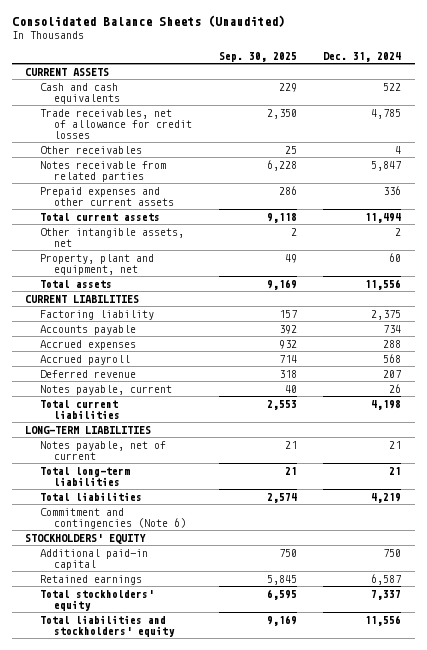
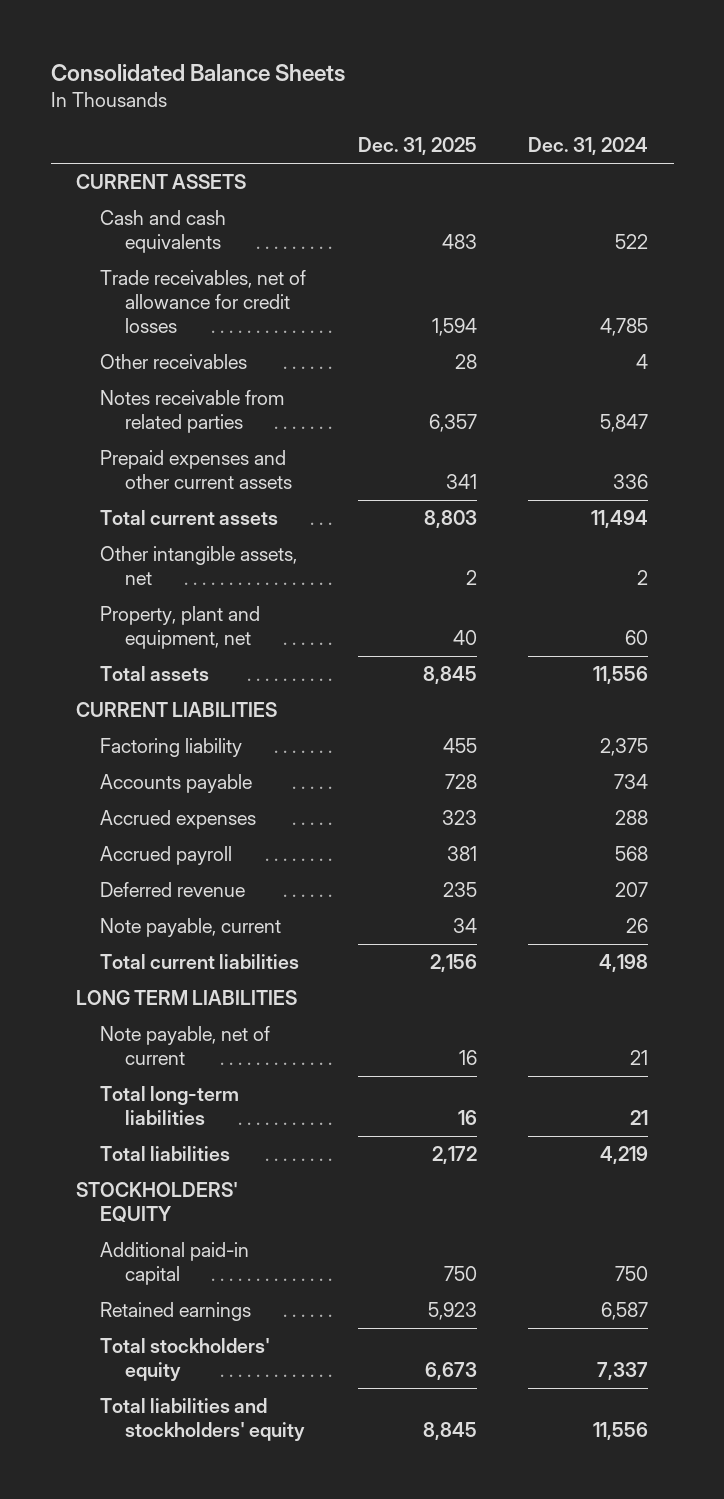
- Consolidated Balance Sheets (Unaudited)
+ Consolidated Balance Sheets
- | Sep. 30, 2025 | Dec. 31, 2024
+ | Dec. 31, 2025 | Dec. 31, 2024
- Notes payable, current | 40 | 26
+ Note payable, current | 34 | 26
- LONG-TERM LIABILITIES
- Notes payable, net of current | 21 | 21
+ LONG TERM LIABILITIES
+ Note payable, net of current | 16 | 21
- Commitment and contingencies (Note 6)

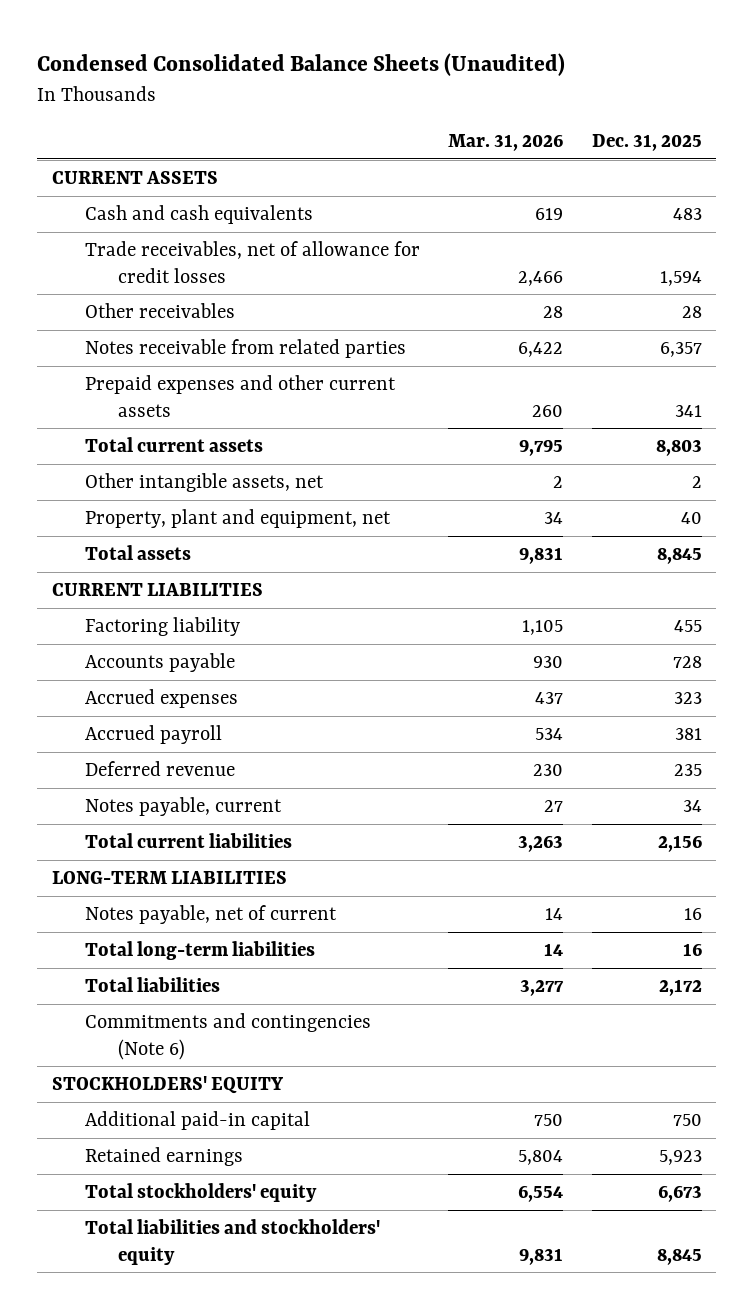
- Consolidated Balance Sheets
+ Condensed Consolidated Balance Sheets (Unaudited)
- | Dec. 31, 2025 | Dec. 31, 2024
+ | Mar. 31, 2026 | Dec. 31, 2025
- Note payable, current | 34 | 26
+ Notes payable, current | 27 | 34
- LONG TERM LIABILITIES
- Note payable, net of current | 16 | 21
+ LONG-TERM LIABILITIES
+ Notes payable, net of current | 14 | 16
+ Commitments and contingencies (Note 6)

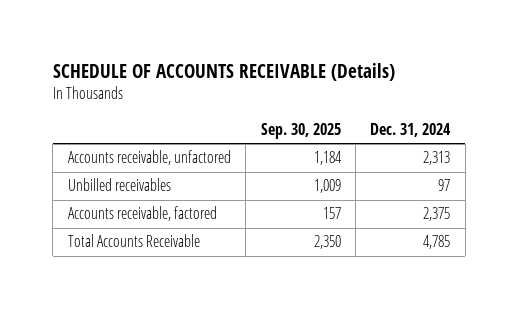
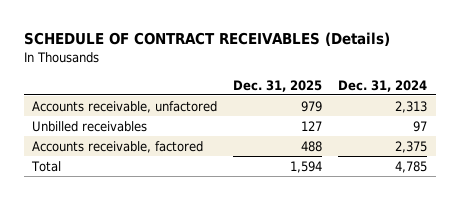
- SCHEDULE OF ACCOUNTS RECEIVABLE (Details)
+ SCHEDULE OF CONTRACT RECEIVABLES (Details)
- | Sep. 30, 2025 | Dec. 31, 2024
+ | Dec. 31, 2025 | Dec. 31, 2024
- Total Accounts Receivable | 2,350 | 4,785
+ Total | 1,594 | 4,785

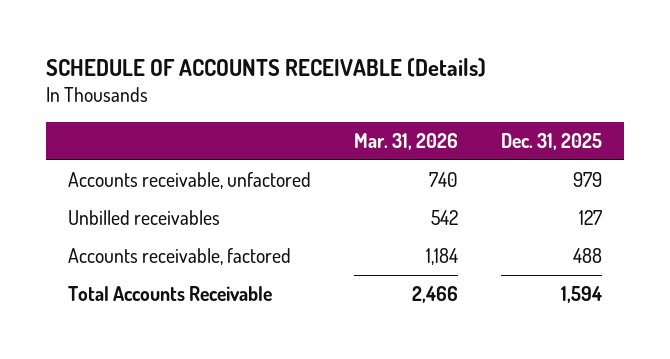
- SCHEDULE OF CONTRACT RECEIVABLES (Details)
+ SCHEDULE OF ACCOUNTS RECEIVABLE (Details)
- | Dec. 31, 2025 | Dec. 31, 2024
+ | Mar. 31, 2026 | Dec. 31, 2025
- Total | 1,594 | 4,785
+ Total Accounts Receivable | 2,466 | 1,594

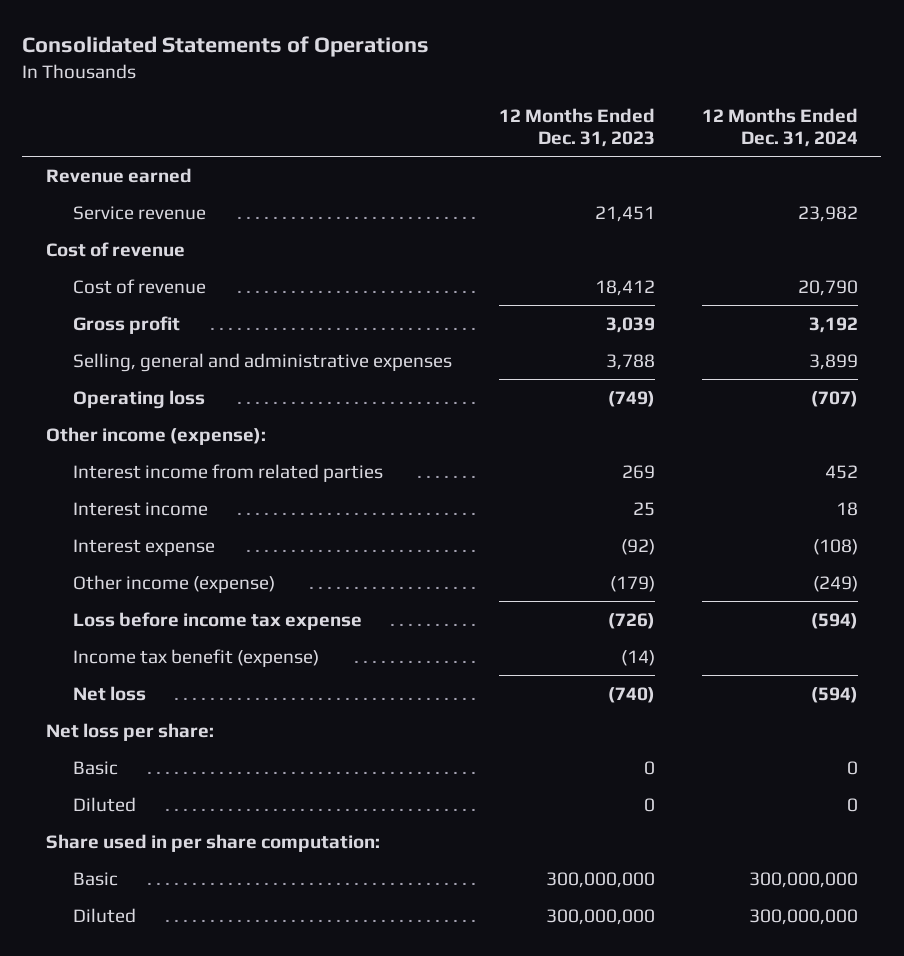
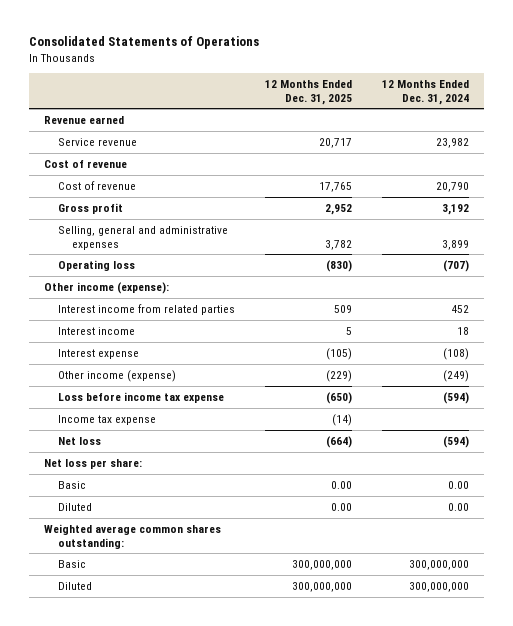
- | 12 Months Ended Dec. 31, 2023 | 12 Months Ended Dec. 31, 2024
+ | 12 Months Ended Dec. 31, 2025 | 12 Months Ended Dec. 31, 2024
- Income tax benefit (expense) | (14) |
+ Income tax expense | (14) |
- Basic | 0 | 0
- Diluted | 0 | 0
- Share used in per share computation:
+ Basic | 0.00 | 0.00
+ Diluted | 0.00 | 0.00
+ Weighted average common shares outstanding:

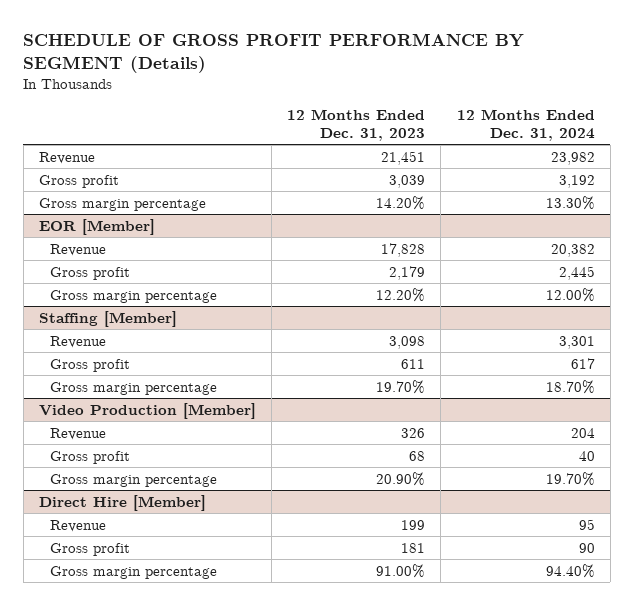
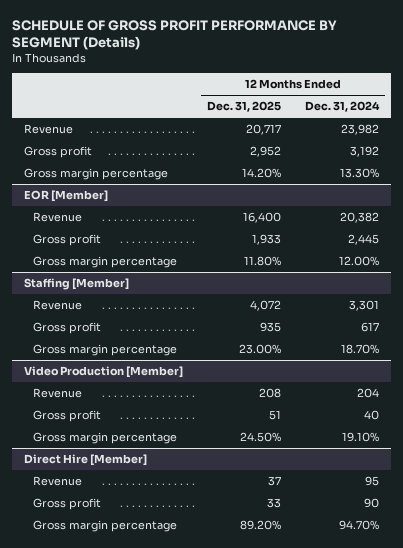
- | 12 Months Ended Dec. 31, 2023 | 12 Months Ended Dec. 31, 2024
+ | 12 Months Ended Dec. 31, 2025 | 12 Months Ended Dec. 31, 2024
@ Video Production [Member]
- Gross margin percentage | 20.90% | 19.70%
+ Gross margin percentage | 24.50% | 19.10%
@ Direct Hire [Member]
- Gross margin percentage | 91.00% | 94.40%
+ Gross margin percentage | 89.20% | 94.70%

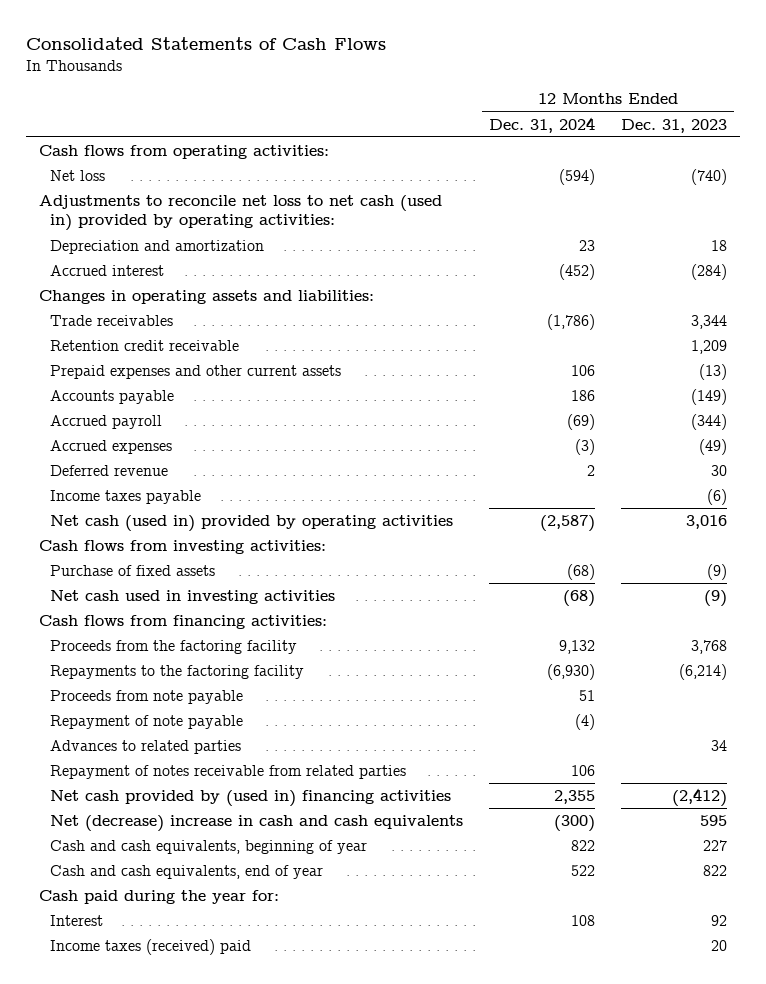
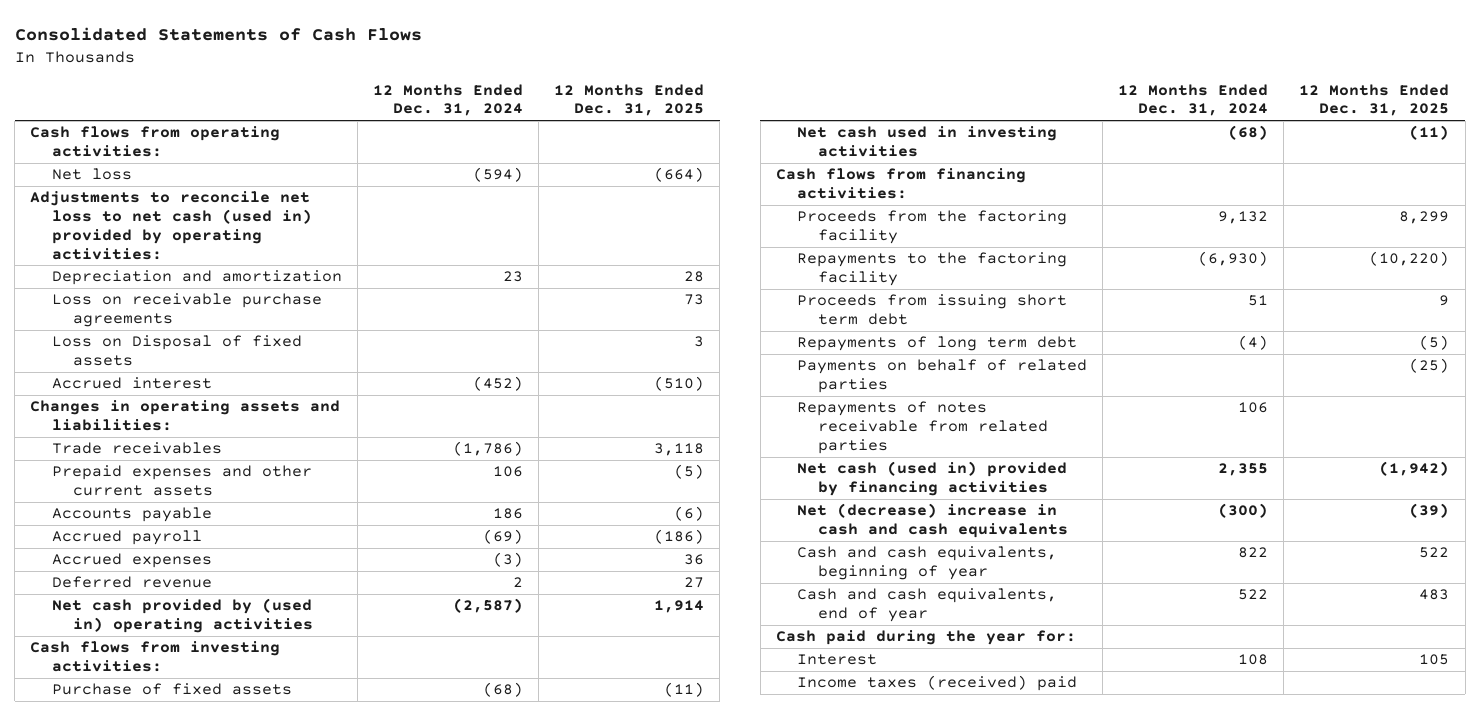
- | 12 Months Ended Dec. 31, 2024 | 12 Months Ended Dec. 31, 2023
+ | 12 Months Ended Dec. 31, 2024 | 12 Months Ended Dec. 31, 2025
+ Loss on receivable purchase agreements | | 73
+ Loss on Disposal of fixed assets | | 3
- Retention credit receivable | | 1,209
- Income taxes payable | | (6)
- Net cash (used in) provided by operating activities | (2,587) | 3,016
+ Net cash provided by (used in) operating activities | (2,587) | 1,914
- Proceeds from note payable | 51 |
- Repayment of note payable | (4) |
- Advances to related parties | | 34
- Repayment of notes receivable from related parties | 106 |
- Net cash provided by (used in) financing activities | 2,355 | (2,412)
+ Proceeds from issuing short term debt | 51 | 9
+ Repayments of long term debt | (4) | (5)
+ Payments on behalf of related parties | | (25)
+ Repayments of notes receivable from related parties | 106 |
+ Net cash (used in) provided by financing activities | 2,355 | (1,942)

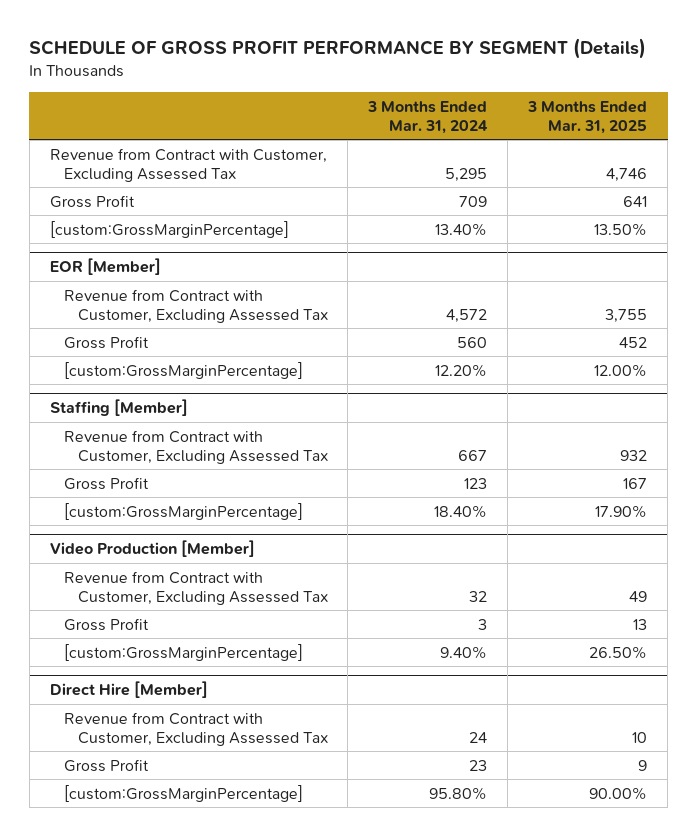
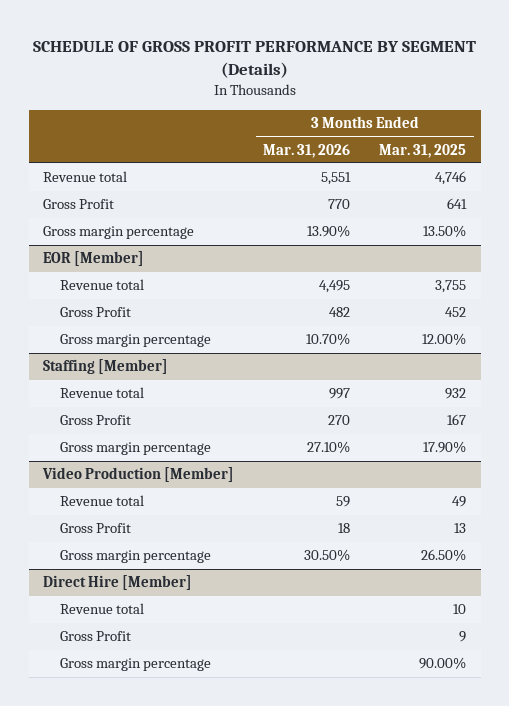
- | 3 Months Ended Mar. 31, 2024 | 3 Months Ended Mar. 31, 2025
+ | 3 Months Ended Mar. 31, 2026 | 3 Months Ended Mar. 31, 2025
- Revenue from Contract with Customer, Excluding Assessed Tax | 5,295 | 4,746
+ Revenue total | 5,551 | 4,746
- [custom:GrossMarginPercentage] | 13.40% | 13.50%
+ Gross margin percentage | 13.90% | 13.50%
@ EOR [Member]
- Revenue from Contract with Customer, Excluding Assessed Tax | 4,572 | 3,755
+ Revenue total | 4,495 | 3,755
- [custom:GrossMarginPercentage] | 12.20% | 12.00%
+ Gross margin percentage | 10.70% | 12.00%
@ Staffing [Member]
- Revenue from Contract with Customer, Excluding Assessed Tax | 667 | 932
+ Revenue total | 997 | 932
- [custom:GrossMarginPercentage] | 18.40% | 17.90%
+ Gross margin percentage | 27.10% | 17.90%
@ Video Production [Member]
- Revenue from Contract with Customer, Excluding Assessed Tax | 32 | 49
+ Revenue total | 59 | 49
- [custom:GrossMarginPercentage] | 9.40% | 26.50%
+ Gross margin percentage | 30.50% | 26.50%
@ Direct Hire [Member]
- Revenue from Contract with Customer, Excluding Assessed Tax | 24 | 10
+ Revenue total | | 10
- [custom:GrossMarginPercentage] | 95.80% | 90.00%
+ Gross margin percentage | | 90.00%

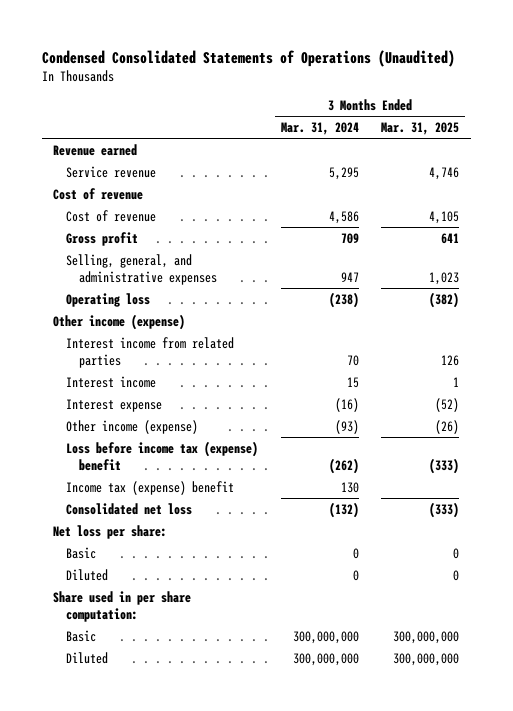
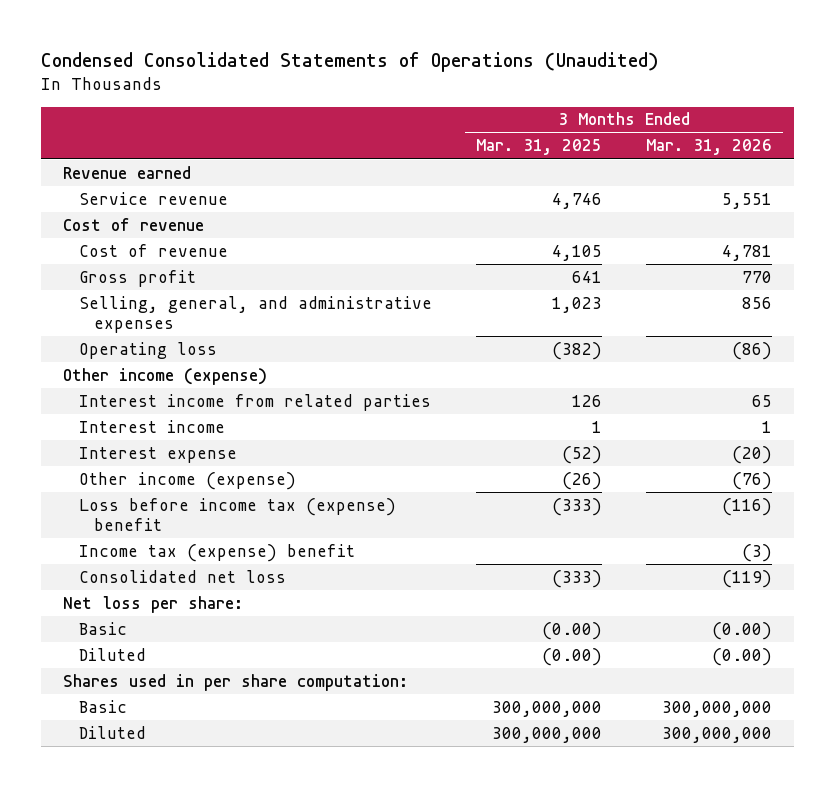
- | 3 Months Ended Mar. 31, 2024 | 3 Months Ended Mar. 31, 2025
+ | 3 Months Ended Mar. 31, 2025 | 3 Months Ended Mar. 31, 2026
- Basic | 0 | 0
- Diluted | 0 | 0
- Share used in per share computation:
+ Basic | (0.00) | (0.00)
+ Diluted | (0.00) | (0.00)
+ Shares used in per share computation:

